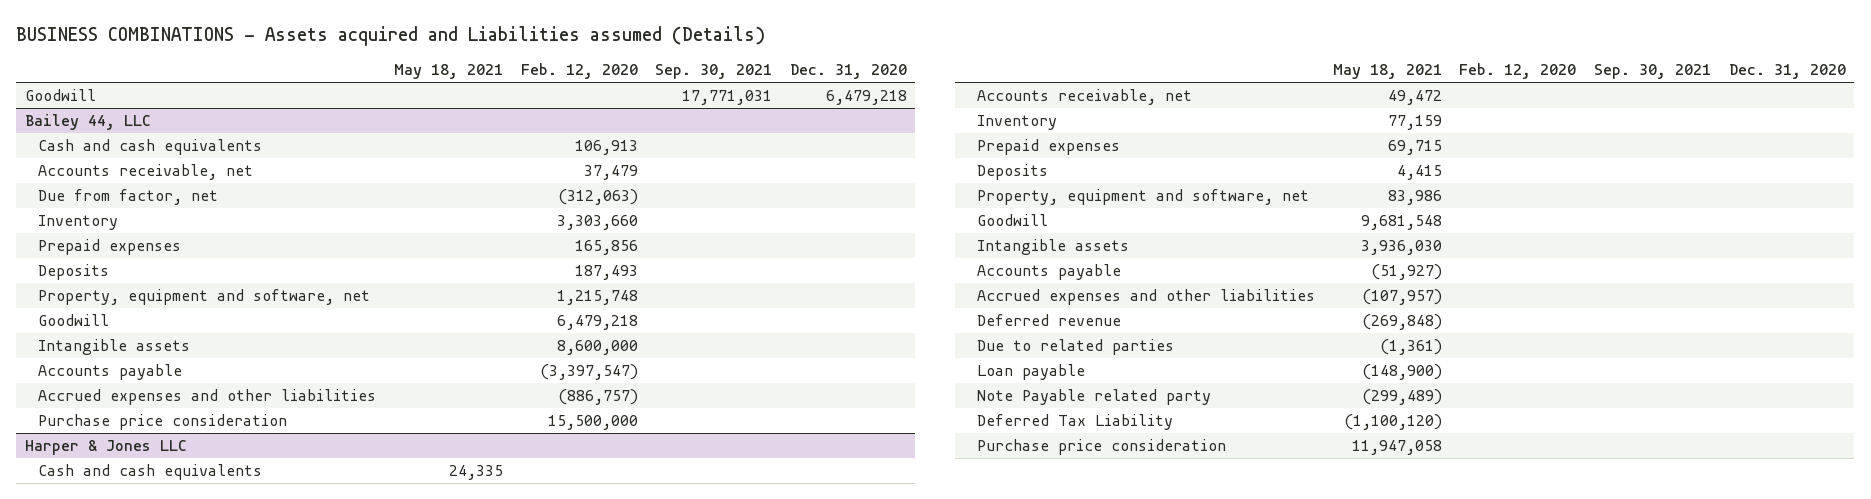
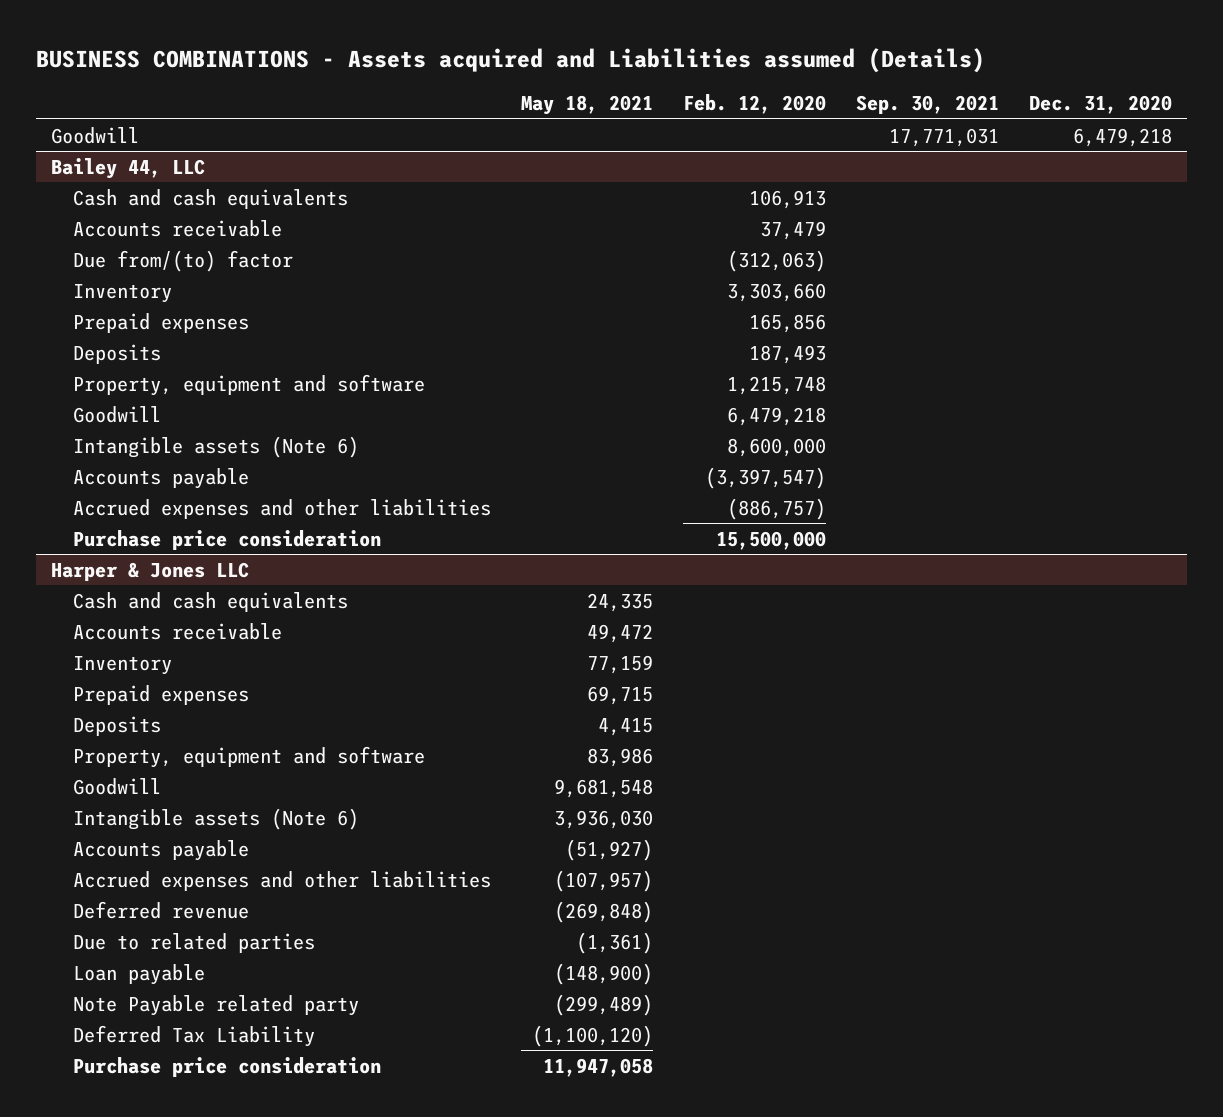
@ Bailey 44, LLC
- Accounts receivable, net | | 37,479 | |
- Due from factor, net | | (312,063) | |
+ Accounts receivable | | 37,479 | |
+ Due from/(to) factor | | (312,063) | |
- Property, equipment and software, net | | 1,215,748 | |
+ Property, equipment and software | | 1,215,748 | |
- Intangible assets | | 8,600,000 | |
+ Intangible assets (Note 6) | | 8,600,000 | |
@ Harper & Jones LLC
- Accounts receivable, net | 49,472 | | |
+ Accounts receivable | 49,472 | | |
- Property, equipment and software, net | 83,986 | | |
+ Property, equipment and software | 83,986 | | |
- Intangible assets | 3,936,030 | | |
+ Intangible assets (Note 6) | 3,936,030 | | |

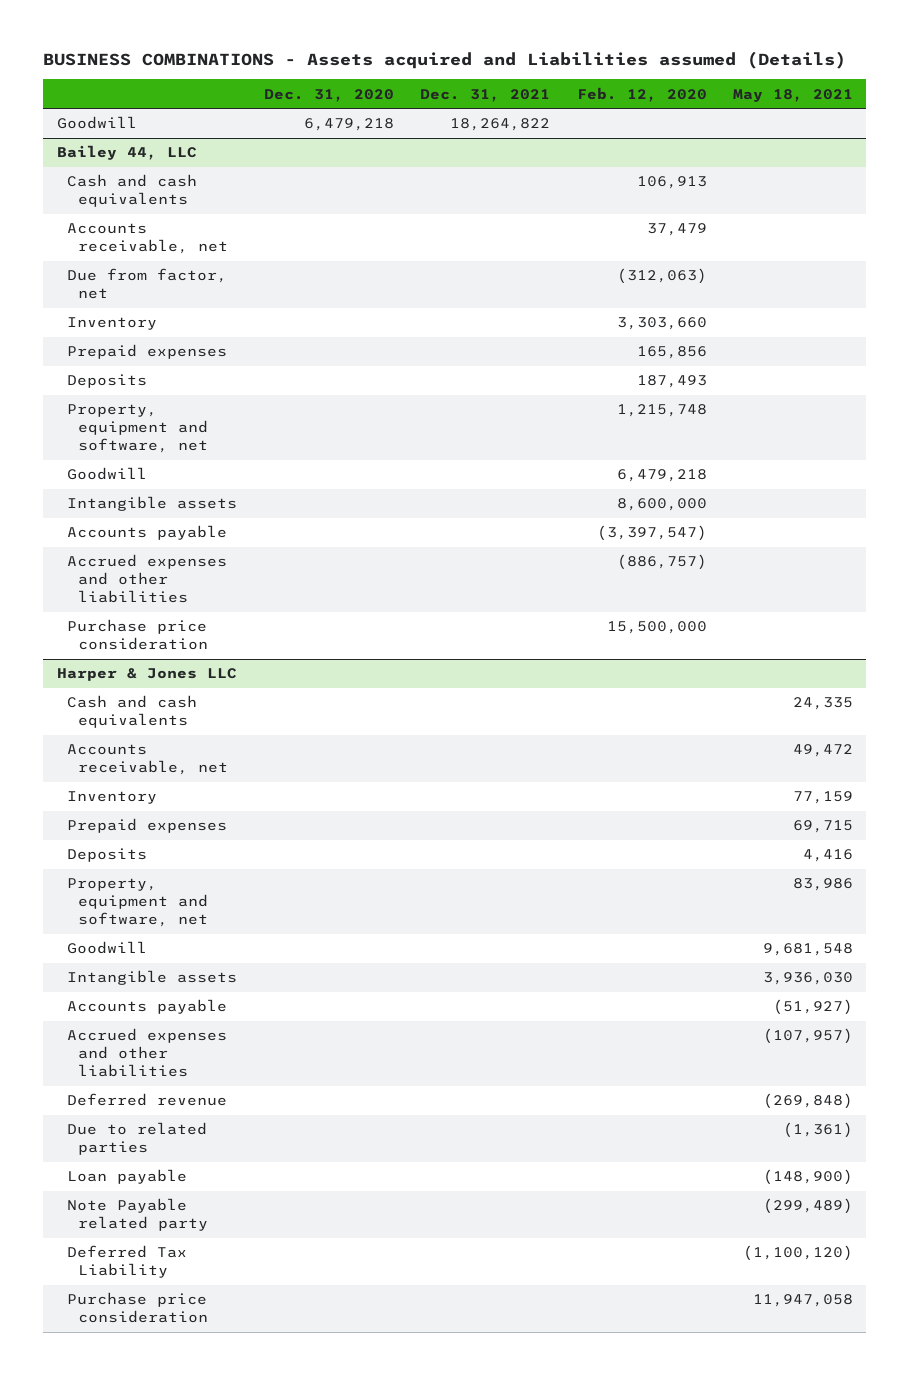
- | May 18, 2021 | Feb. 12, 2020 | Sep. 30, 2021 | Dec. 31, 2020
+ | Dec. 31, 2020 | Dec. 31, 2021 | Feb. 12, 2020 | May 18, 2021
@ Bailey 44, LLC
- Accounts receivable | | 37,479 | |
- Due from/(to) factor | | (312,063) | |
+ Accounts receivable, net | | | 37,479 |
+ Due from factor, net | | | (312,063) |
- Property, equipment and software | | 1,215,748 | |
+ Property, equipment and software, net | | | 1,215,748 |
- Intangible assets (Note 6) | | 8,600,000 | |
+ Intangible assets | | | 8,600,000 |
@ Harper & Jones LLC
- Accounts receivable | 49,472 | | |
+ Accounts receivable, net | | | | 49,472
- Deposits | 4,415 | | |
- Property, equipment and software | 83,986 | | |
+ Deposits | | | | 4,416
+ Property, equipment and software, net | | | | 83,986
- Intangible assets (Note 6) | 3,936,030 | | |
+ Intangible assets | | | | 3,936,030

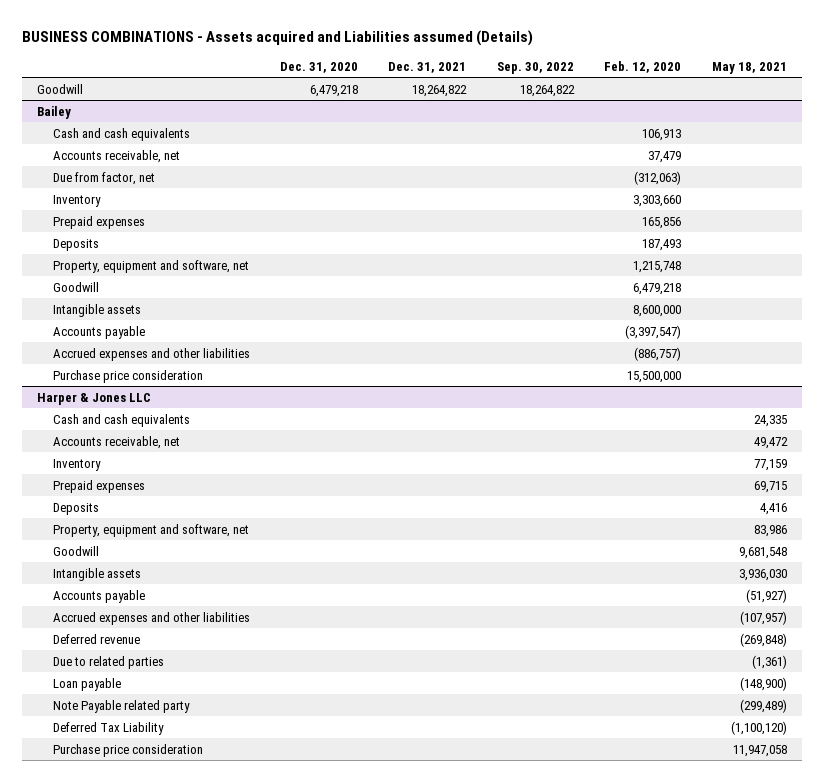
- | Dec. 31, 2020 | Dec. 31, 2021 | Feb. 12, 2020 | May 18, 2021
+ | Dec. 31, 2020 | Dec. 31, 2021 | Sep. 30, 2022 | Feb. 12, 2020 | May 18, 2021
- Bailey 44, LLC
+ Bailey

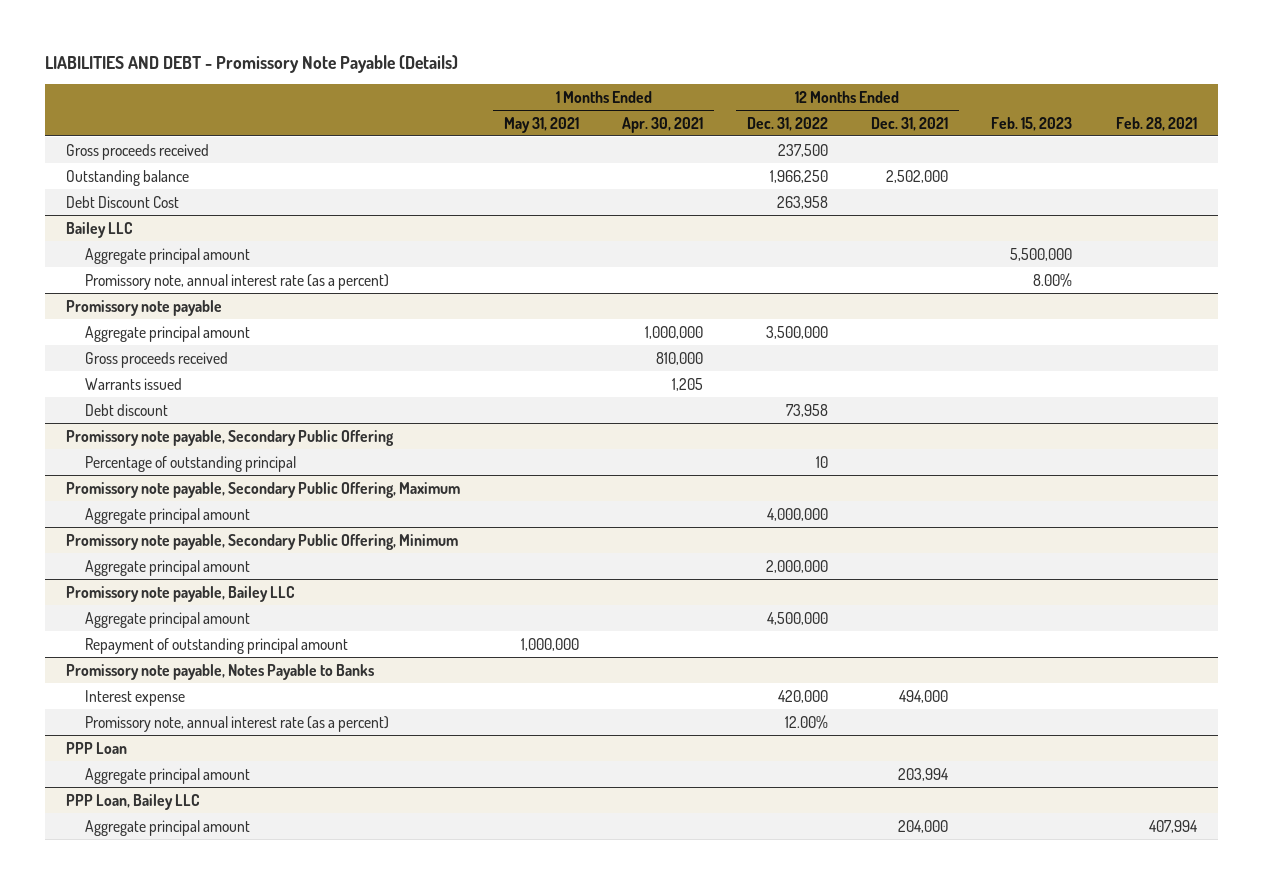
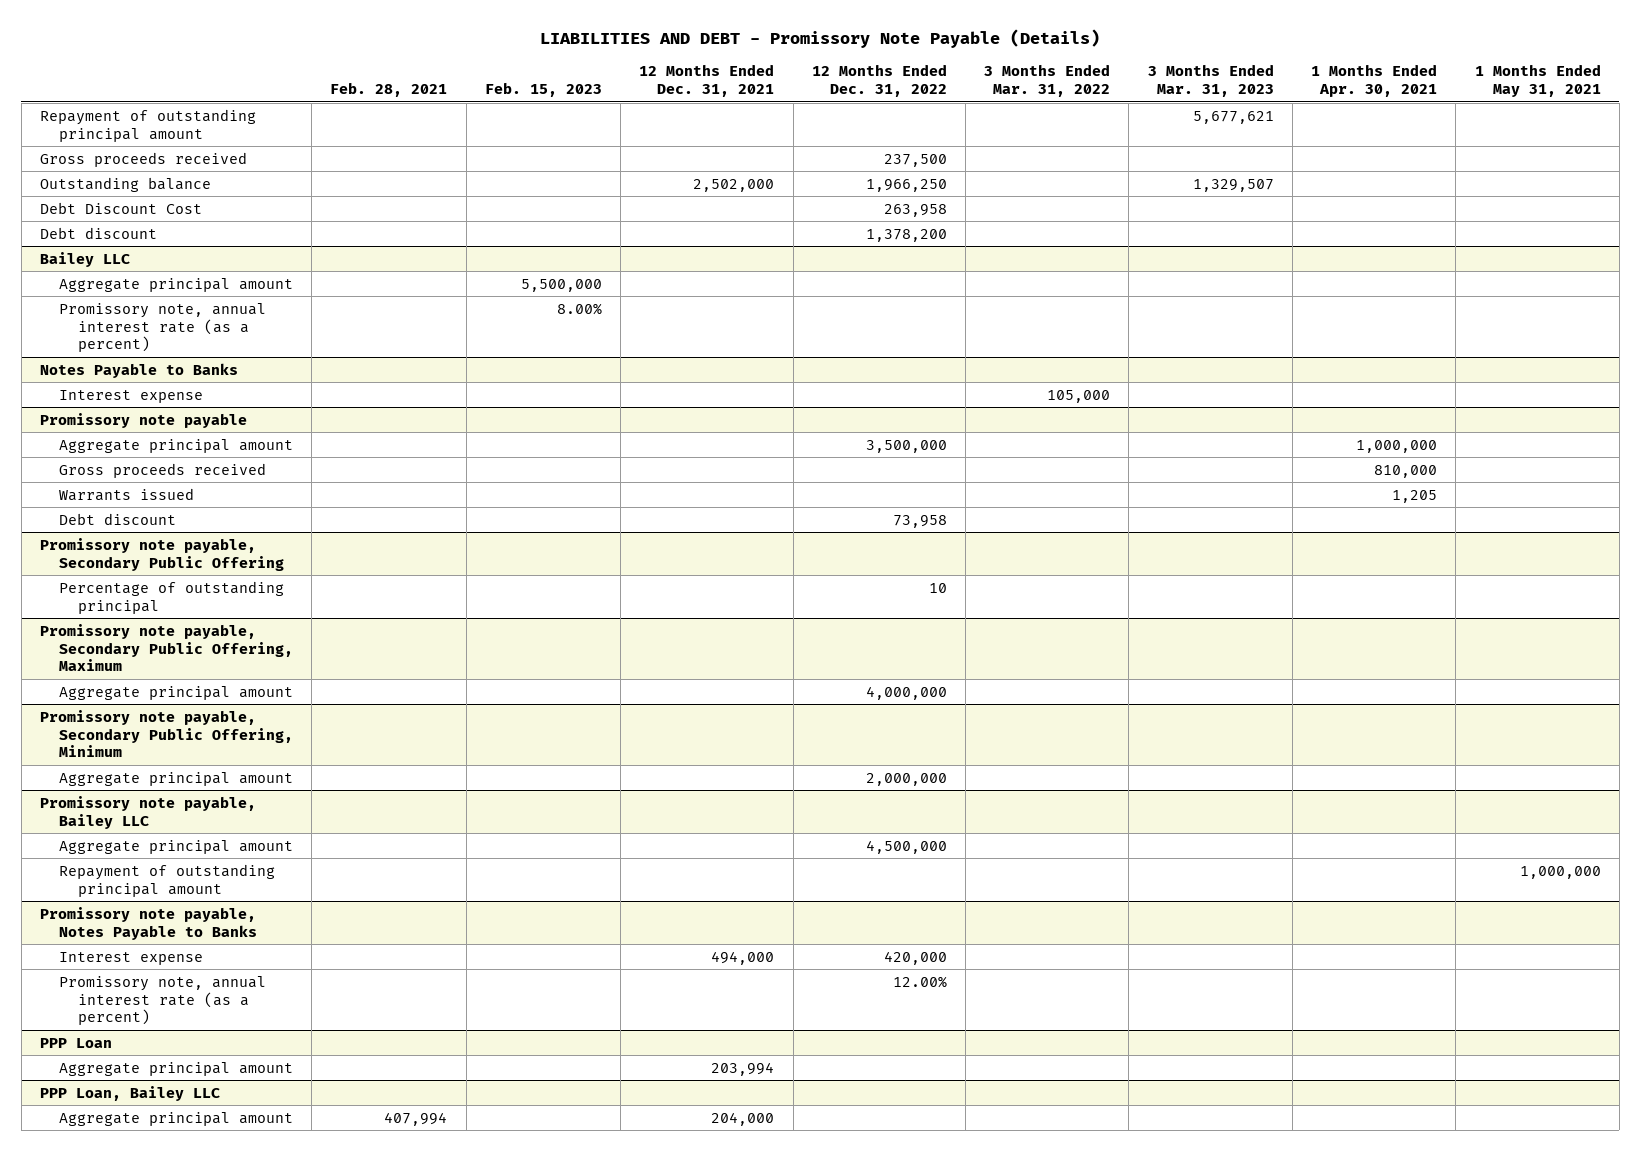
- | 1 Months Ended May 31, 2021 | 1 Months Ended Apr. 30, 2021 | 12 Months Ended Dec. 31, 2022 | 12 Months Ended Dec. 31, 2021 | Feb. 15, 2023 | Feb. 28, 2021
+ | Feb. 28, 2021 | Feb. 15, 2023 | 12 Months Ended Dec. 31, 2021 | 12 Months Ended Dec. 31, 2022 | 3 Months Ended Mar. 31, 2022 | 3 Months Ended Mar. 31, 2023 | 1 Months Ended Apr. 30, 2021 | 1 Months Ended May 31, 2021
+ Repayment of outstanding principal amount | | | | | | 5,677,621 | |
+ Debt discount | | | | 1,378,200 | | | |
+ Notes Payable to Banks
+ Interest expense | | | | | 105,000 | | |

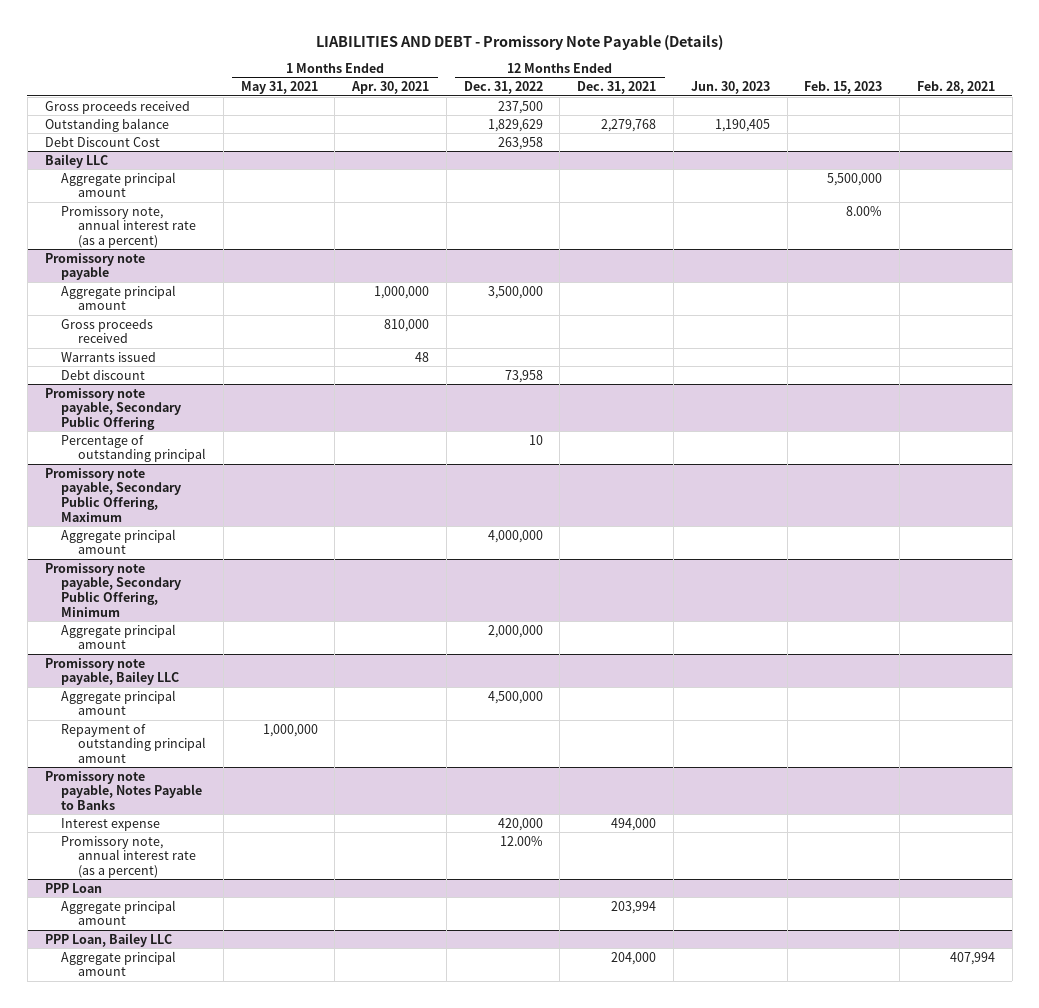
- | Feb. 28, 2021 | Feb. 15, 2023 | 12 Months Ended Dec. 31, 2021 | 12 Months Ended Dec. 31, 2022 | 3 Months Ended Mar. 31, 2022 | 3 Months Ended Mar. 31, 2023 | 1 Months Ended Apr. 30, 2021 | 1 Months Ended May 31, 2021
+ | 1 Months Ended May 31, 2021 | 1 Months Ended Apr. 30, 2021 | 12 Months Ended Dec. 31, 2022 | 12 Months Ended Dec. 31, 2021 | Jun. 30, 2023 | Feb. 15, 2023 | Feb. 28, 2021
- Repayment of outstanding principal amount | | | | | | 5,677,621 | |
- Outstanding balance | | | 2,502,000 | 1,966,250 | | 1,329,507 | |
+ Outstanding balance | | | 1,829,629 | 2,279,768 | 1,190,405 | |
- Debt discount | | | | 1,378,200 | | | |
- Notes Payable to Banks
- Interest expense | | | | | 105,000 | | |
@ Promissory note payable
- Warrants issued | | | | | | | 1,205 |
+ Warrants issued | | 48 | | | | |

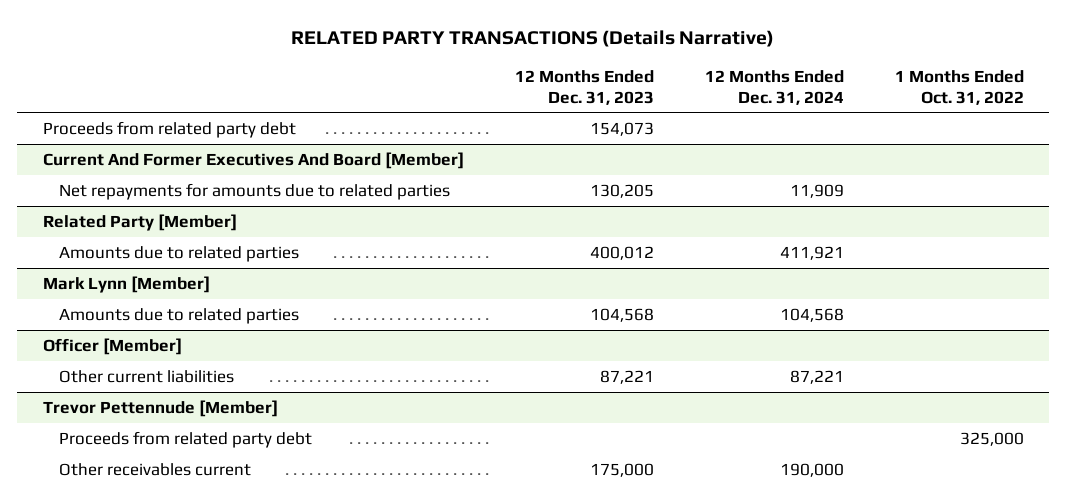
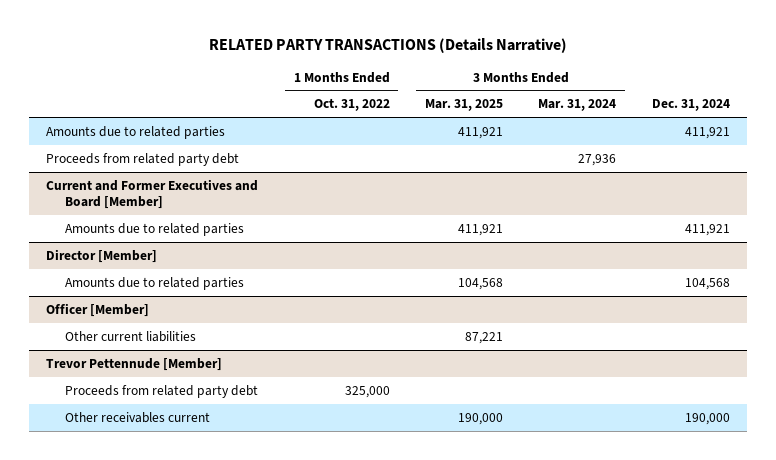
- | 12 Months Ended Dec. 31, 2023 | 12 Months Ended Dec. 31, 2024 | 1 Months Ended Oct. 31, 2022
+ | 1 Months Ended Oct. 31, 2022 | 3 Months Ended Mar. 31, 2025 | 3 Months Ended Mar. 31, 2024 | Dec. 31, 2024
+ Amounts due to related parties | | 411,921 | | 411,921
- Current And Former Executives And Board [Member]
- Net repayments for amounts due to related parties | 130,205 | 11,909 |
- Related Party [Member]
- Amounts due to related parties | 400,012 | 411,921 |
- Mark Lynn [Member]
- Amounts due to related parties | 104,568 | 104,568 |
+ Current and Former Executives and Board [Member]
+ Amounts due to related parties | | 411,921 | | 411,921
+ Director [Member]
+ Amounts due to related parties | | 104,568 | | 104,568

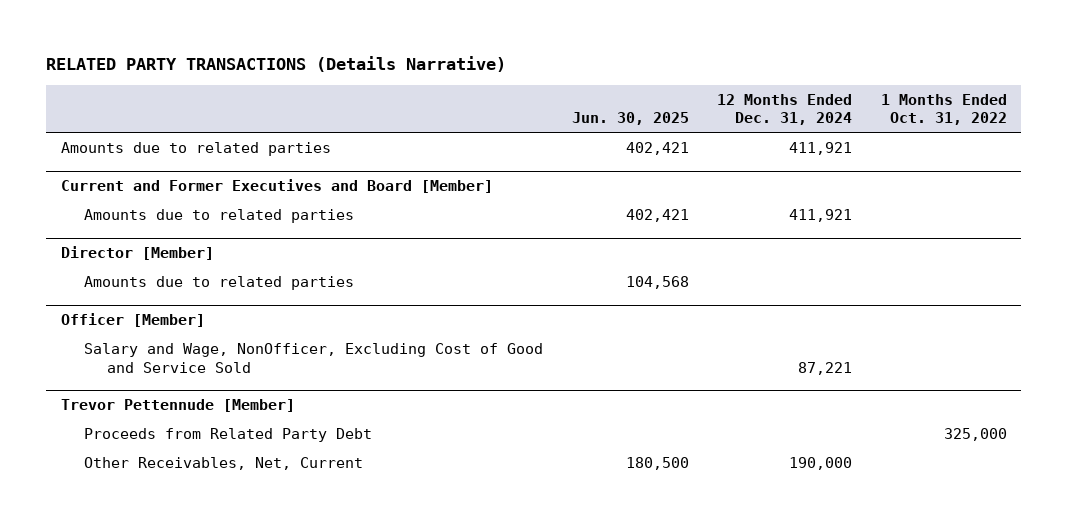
- | 1 Months Ended Oct. 31, 2022 | 3 Months Ended Mar. 31, 2025 | 3 Months Ended Mar. 31, 2024 | Dec. 31, 2024
+ | Jun. 30, 2025 | 12 Months Ended Dec. 31, 2024 | 1 Months Ended Oct. 31, 2022
- Proceeds from related party debt | | | 27,936 |
@ Officer [Member]
- Other current liabilities | | 87,221 | |
+ Salary and Wage, NonOfficer, Excluding Cost of Good and Service Sold | | 87,221 |
@ Trevor Pettennude [Member]
- Proceeds from related party debt | 325,000 | | |
- Other receivables current | | 190,000 | | 190,000
+ Proceeds from Related Party Debt | | | 325,000
+ Other Receivables, Net, Current | 180,500 | 190,000 |

